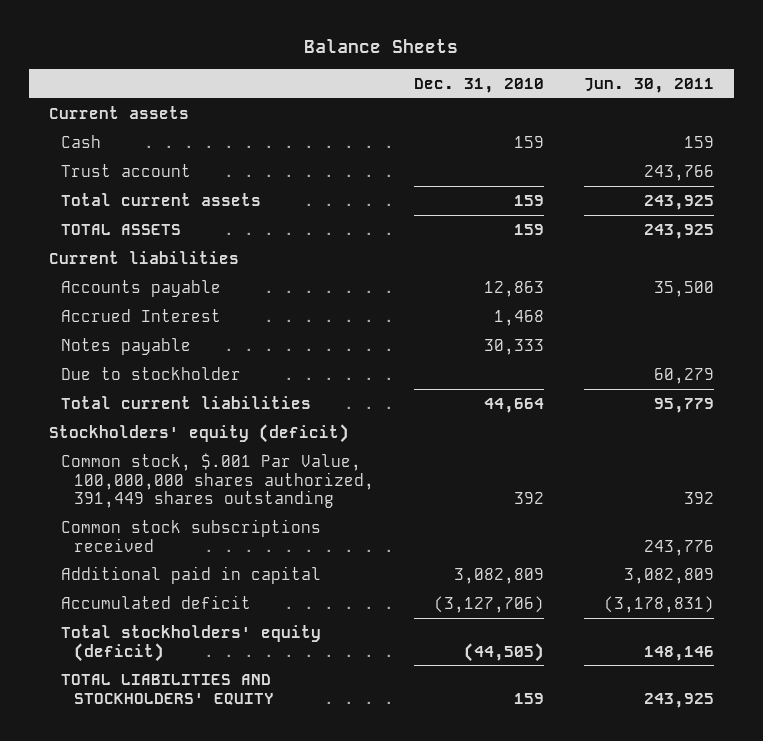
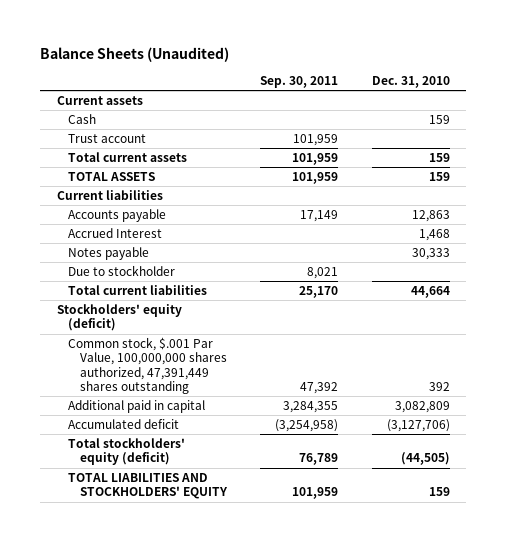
- Balance Sheets
+ Balance Sheets (Unaudited)
- | Dec. 31, 2010 | Jun. 30, 2011
+ | Sep. 30, 2011 | Dec. 31, 2010
- Common stock, $.001 Par Value, 100,000,000 shares authorized, 391,449 shares outstanding | 392 | 392
- Common stock subscriptions received | | 243,776
+ Common stock, $.001 Par Value, 100,000,000 shares authorized, 47,391,449 shares outstanding | 47,392 | 392

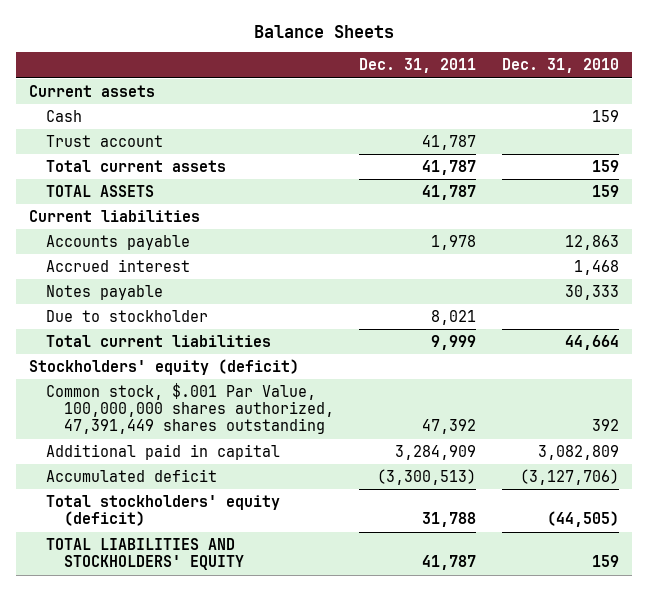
- Balance Sheets (Unaudited)
+ Balance Sheets
- | Sep. 30, 2011 | Dec. 31, 2010
+ | Dec. 31, 2011 | Dec. 31, 2010
- Accrued Interest | | 1,468
+ Accrued interest | | 1,468

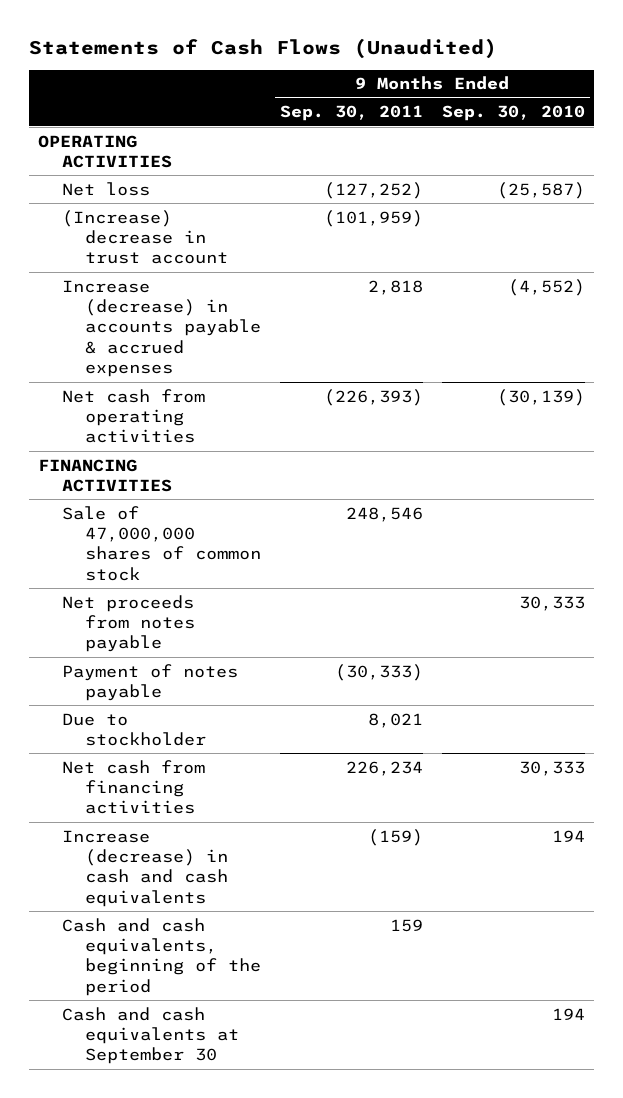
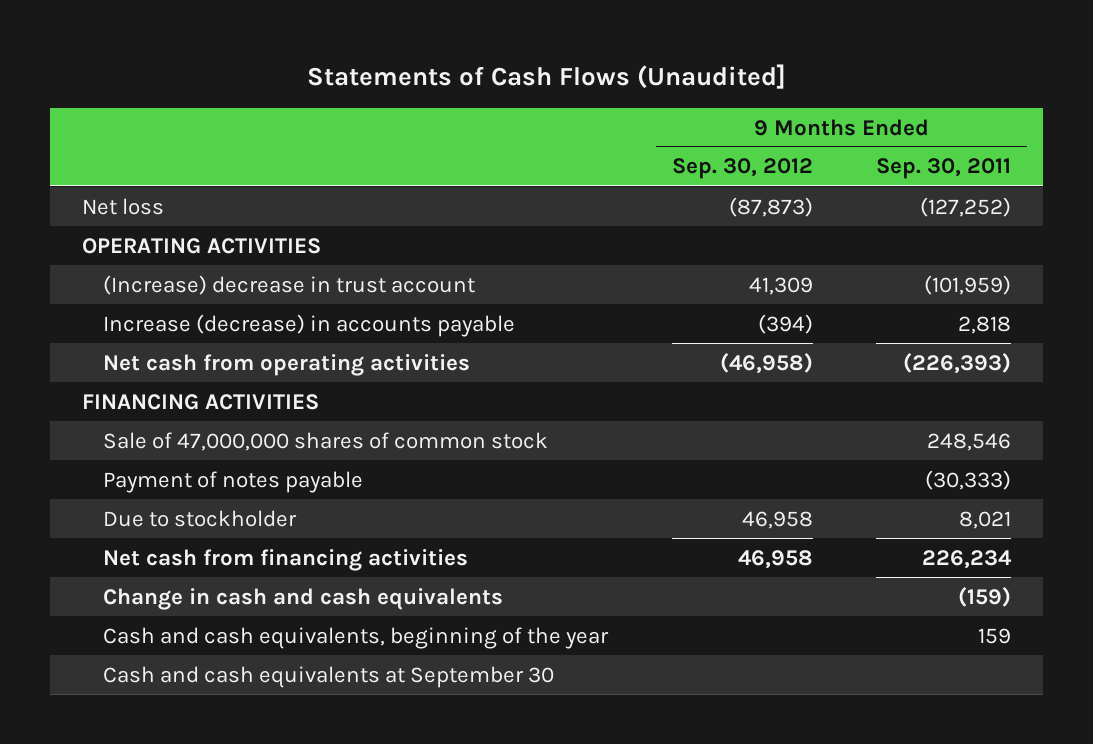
- Statements of Cash Flows (Unaudited)
+ Statements of Cash Flows (Unaudited]
- | 9 Months Ended Sep. 30, 2011 | 9 Months Ended Sep. 30, 2010
+ | 9 Months Ended Sep. 30, 2012 | 9 Months Ended Sep. 30, 2011
moved down: OPERATING ACTIVITIES
- Increase (decrease) in accounts payable & accrued expenses | 2,818 | (4,552)
+ Increase (decrease) in accounts payable | (394) | 2,818
- Net proceeds from notes payable | | 30,333
- Increase (decrease) in cash and cash equivalents | (159) | 194
- Cash and cash equivalents, beginning of the period | 159 |
+ Change in cash and cash equivalents | | (159)
+ Cash and cash equivalents, beginning of the year | | 159

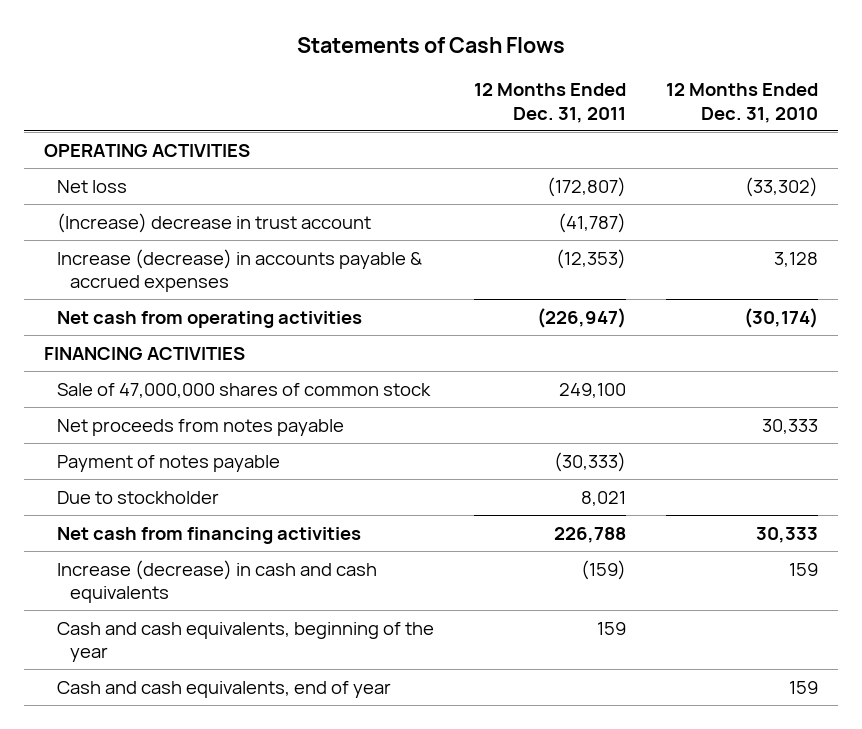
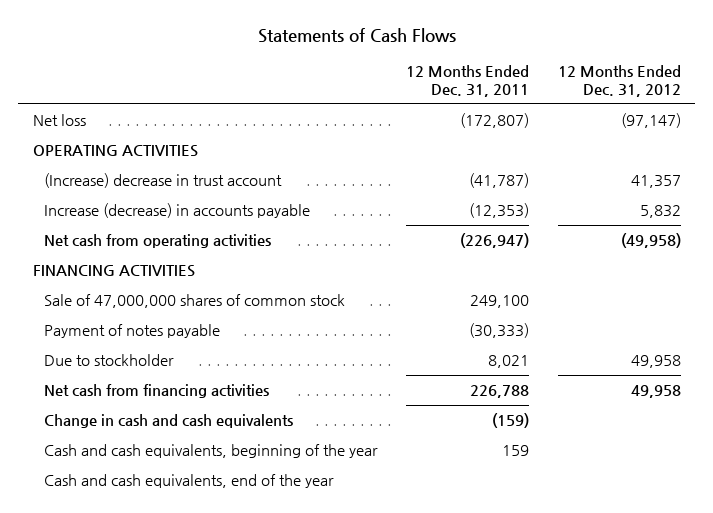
- | 12 Months Ended Dec. 31, 2011 | 12 Months Ended Dec. 31, 2010
+ | 12 Months Ended Dec. 31, 2011 | 12 Months Ended Dec. 31, 2012
moved down: OPERATING ACTIVITIES
- Increase (decrease) in accounts payable & accrued expenses | (12,353) | 3,128
+ Increase (decrease) in accounts payable | (12,353) | 5,832
- Net proceeds from notes payable | | 30,333
- Increase (decrease) in cash and cash equivalents | (159) | 159
+ Change in cash and cash equivalents | (159) |
- Cash and cash equivalents, end of year | | 159
+ Cash and cash equivalents, end of the year

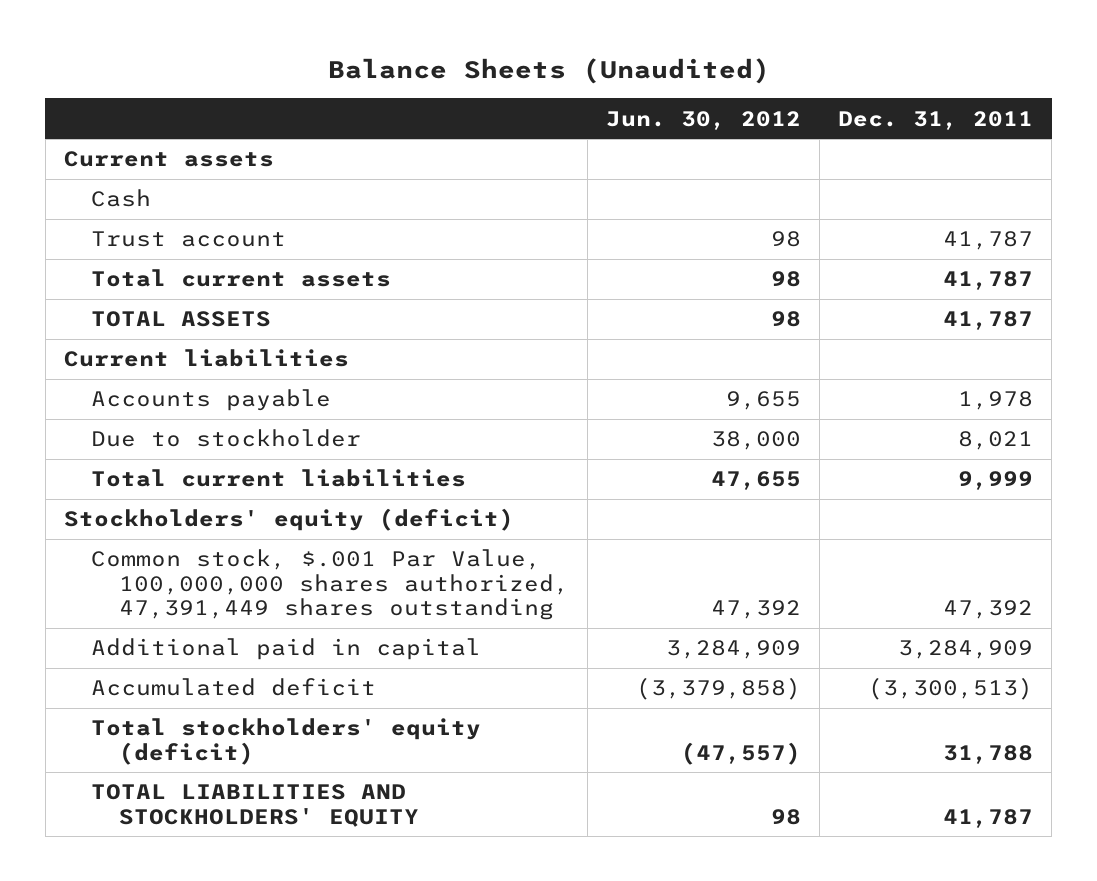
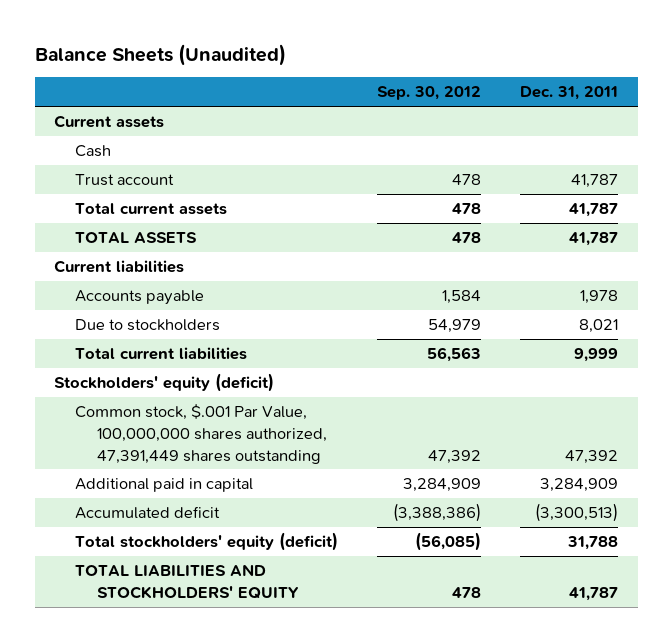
- | Jun. 30, 2012 | Dec. 31, 2011
+ | Sep. 30, 2012 | Dec. 31, 2011
- Due to stockholder | 38,000 | 8,021
+ Due to stockholders | 54,979 | 8,021

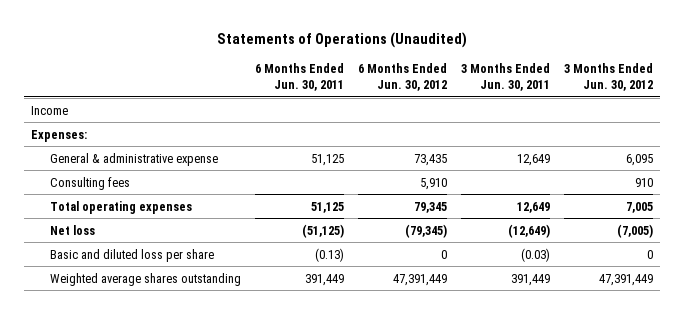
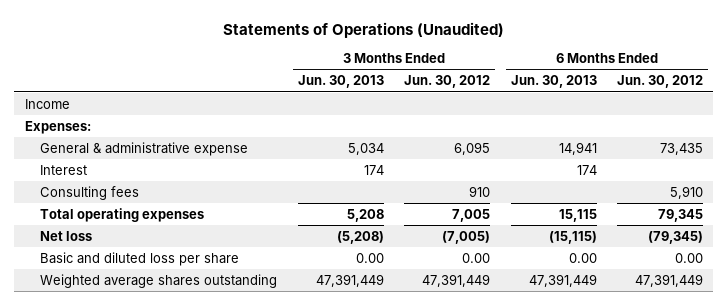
- | 6 Months Ended Jun. 30, 2011 | 6 Months Ended Jun. 30, 2012 | 3 Months Ended Jun. 30, 2011 | 3 Months Ended Jun. 30, 2012
+ | 3 Months Ended Jun. 30, 2013 | 3 Months Ended Jun. 30, 2012 | 6 Months Ended Jun. 30, 2013 | 6 Months Ended Jun. 30, 2012
+ Interest | 174 | | 174 |
- Basic and diluted loss per share | (0.13) | 0 | (0.03) | 0
+ Basic and diluted loss per share | 0.00 | 0.00 | 0.00 | 0.00

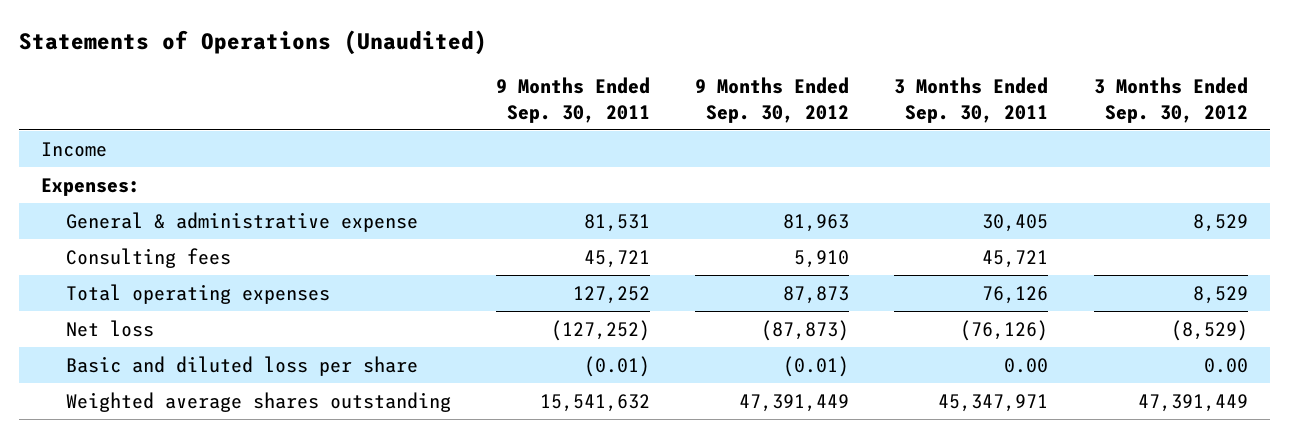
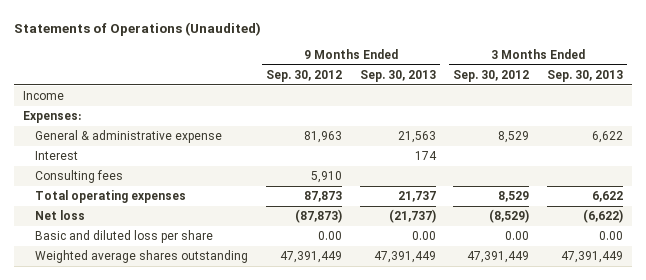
- | 9 Months Ended Sep. 30, 2011 | 9 Months Ended Sep. 30, 2012 | 3 Months Ended Sep. 30, 2011 | 3 Months Ended Sep. 30, 2012
+ | 9 Months Ended Sep. 30, 2012 | 9 Months Ended Sep. 30, 2013 | 3 Months Ended Sep. 30, 2012 | 3 Months Ended Sep. 30, 2013
+ Interest | | 174 | |
- Basic and diluted loss per share | (0.01) | (0.01) | 0.00 | 0.00
+ Basic and diluted loss per share | 0.00 | 0.00 | 0.00 | 0.00

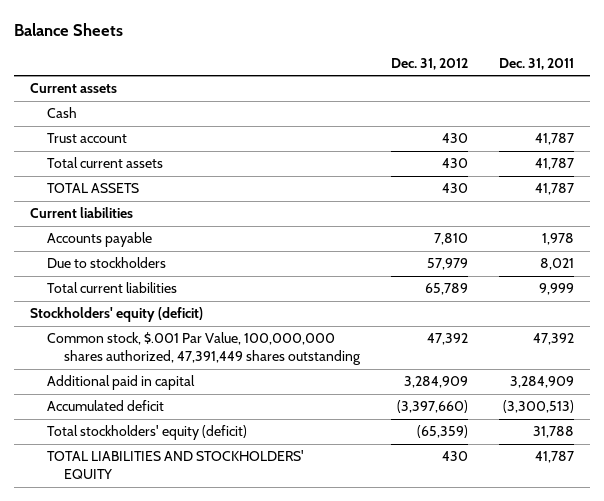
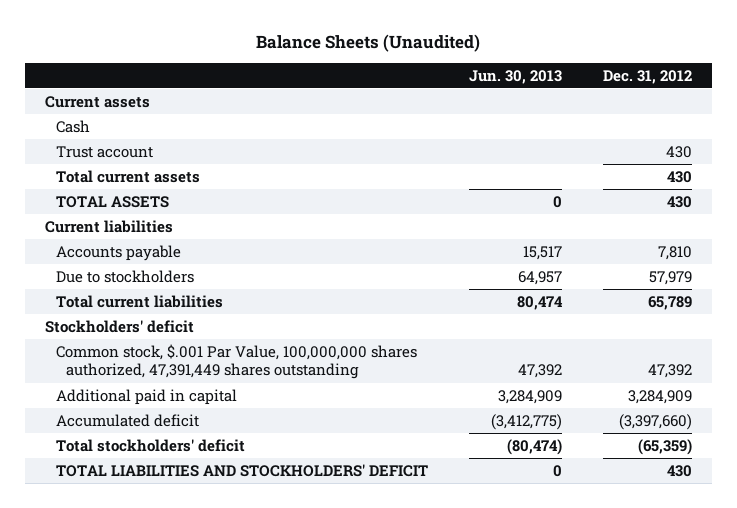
- Balance Sheets
+ Balance Sheets (Unaudited)
- | Dec. 31, 2012 | Dec. 31, 2011
+ | Jun. 30, 2013 | Dec. 31, 2012
- Stockholders' equity (deficit)
+ Stockholders' deficit
- Total stockholders' equity (deficit) | (65,359) | 31,788
- TOTAL LIABILITIES AND STOCKHOLDERS' EQUITY | 430 | 41,787
+ Total stockholders' deficit | (80,474) | (65,359)
+ TOTAL LIABILITIES AND STOCKHOLDERS' DEFICIT | 0 | 430

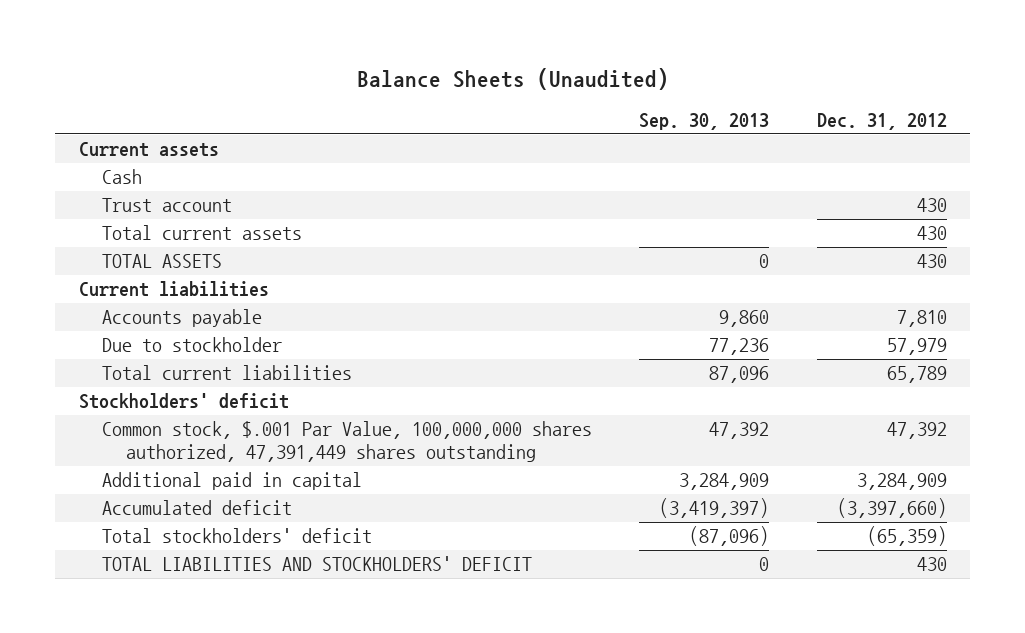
- | Jun. 30, 2013 | Dec. 31, 2012
+ | Sep. 30, 2013 | Dec. 31, 2012
- Due to stockholders | 64,957 | 57,979
+ Due to stockholder | 77,236 | 57,979

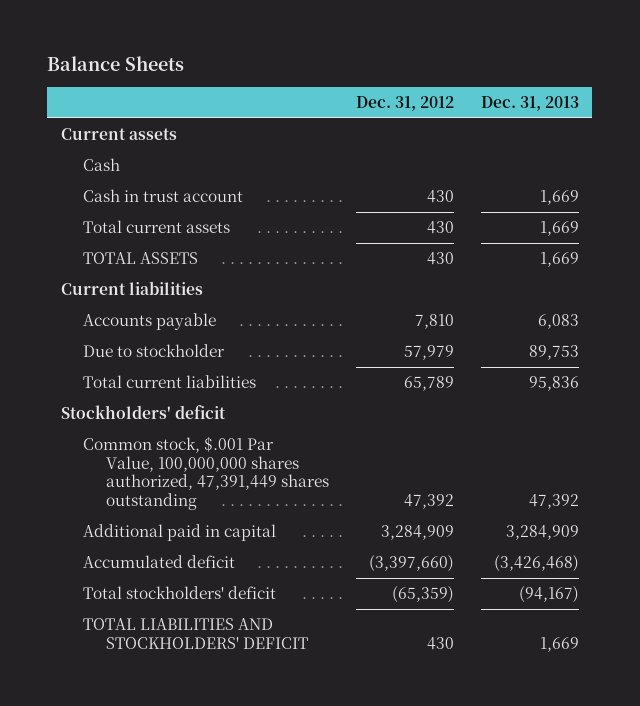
- Balance Sheets (Unaudited)
+ Balance Sheets
- | Sep. 30, 2013 | Dec. 31, 2012
+ | Dec. 31, 2012 | Dec. 31, 2013
- Trust account | | 430
+ Cash in trust account | 430 | 1,669

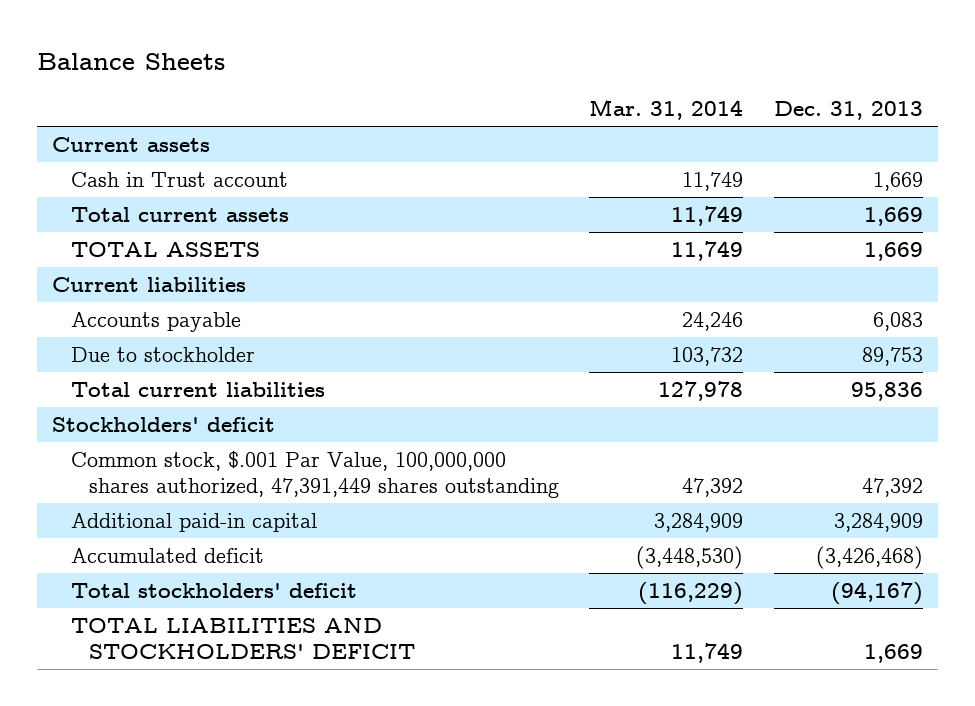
- | Dec. 31, 2012 | Dec. 31, 2013
+ | Mar. 31, 2014 | Dec. 31, 2013
- Cash
- Cash in trust account | 430 | 1,669
+ Cash in Trust account | 11,749 | 1,669
- Additional paid in capital | 3,284,909 | 3,284,909
+ Additional paid-in capital | 3,284,909 | 3,284,909

